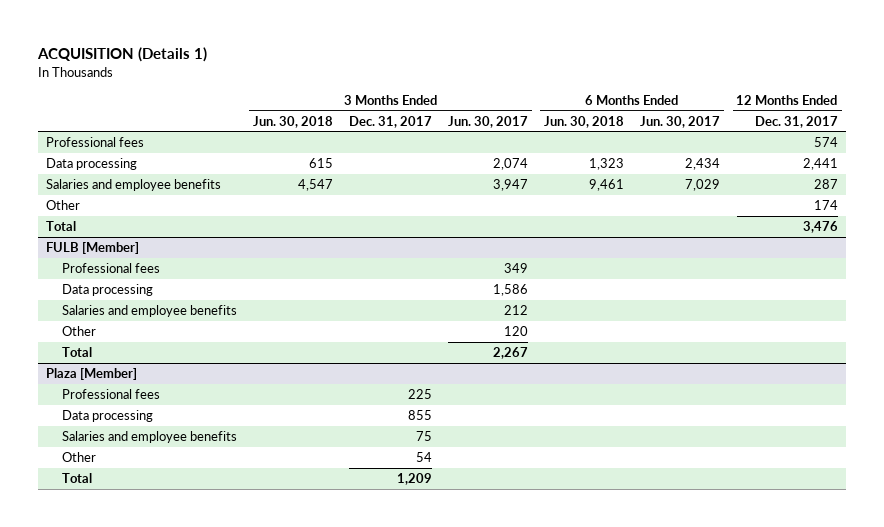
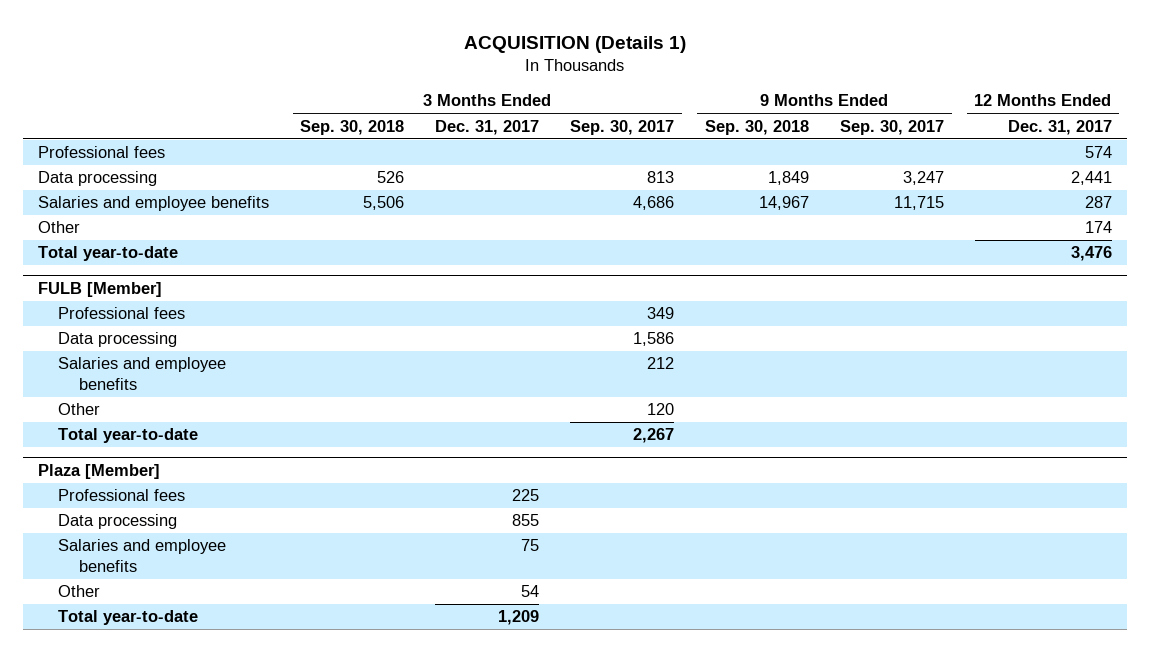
- | 3 Months Ended Jun. 30, 2018 | 3 Months Ended Dec. 31, 2017 | 3 Months Ended Jun. 30, 2017 | 6 Months Ended Jun. 30, 2018 | 6 Months Ended Jun. 30, 2017 | 12 Months Ended Dec. 31, 2017
+ | 3 Months Ended Sep. 30, 2018 | 3 Months Ended Dec. 31, 2017 | 3 Months Ended Sep. 30, 2017 | 9 Months Ended Sep. 30, 2018 | 9 Months Ended Sep. 30, 2017 | 12 Months Ended Dec. 31, 2017
- Total | | | | | | 3,476
+ Total year-to-date | | | | | | 3,476
@ FULB [Member]
- Total | | | 2,267 | | |
+ Total year-to-date | | | 2,267 | | |
@ Plaza [Member]
- Total | | 1,209 | | | |
+ Total year-to-date | | 1,209 | | | |

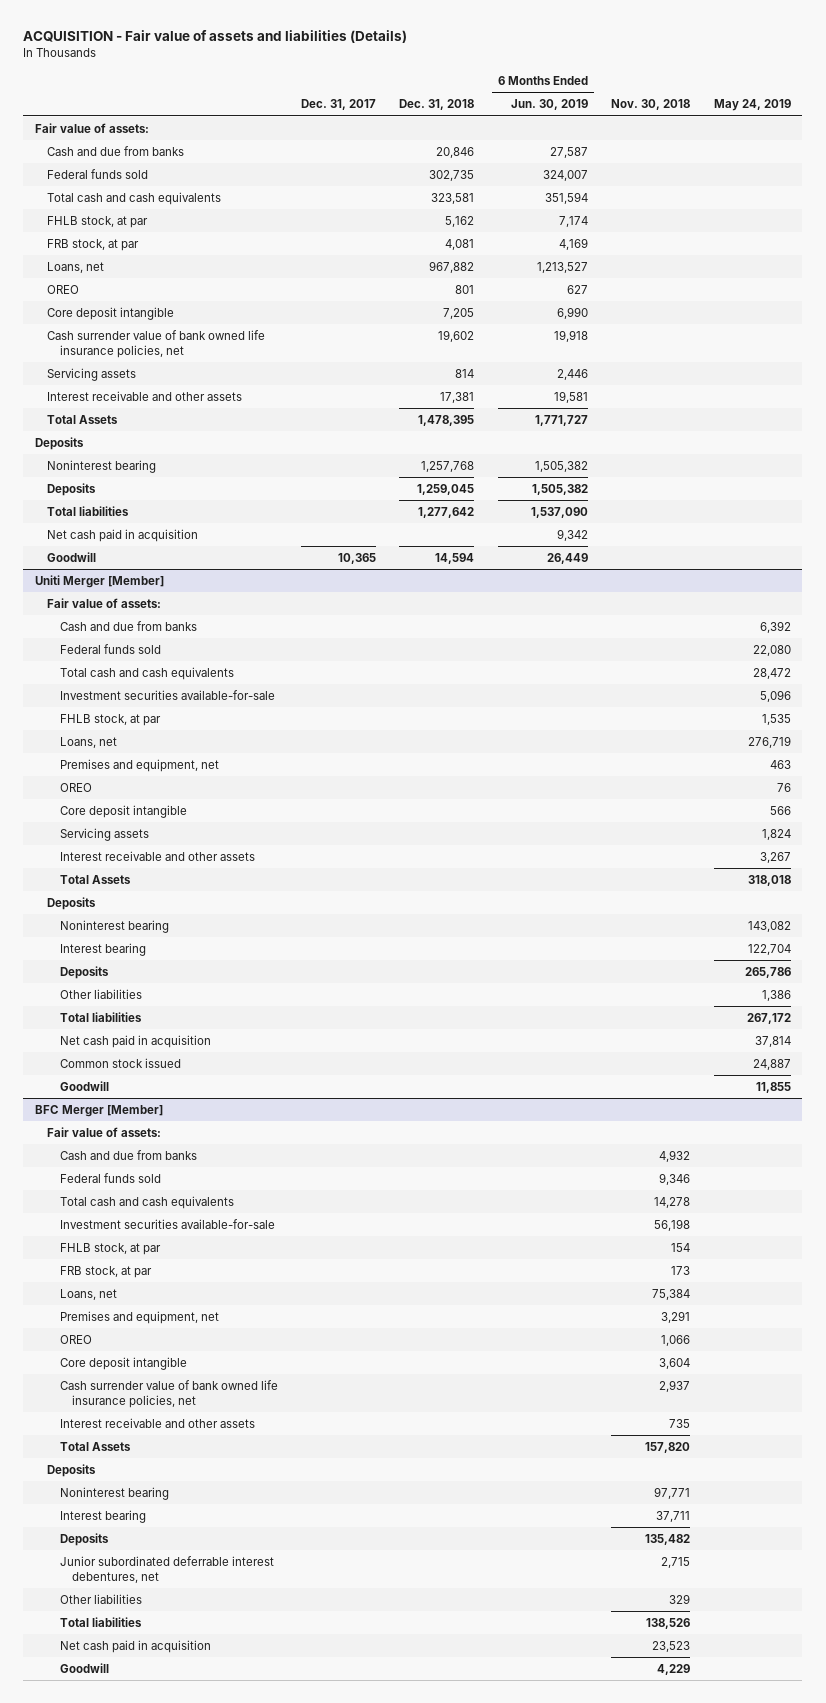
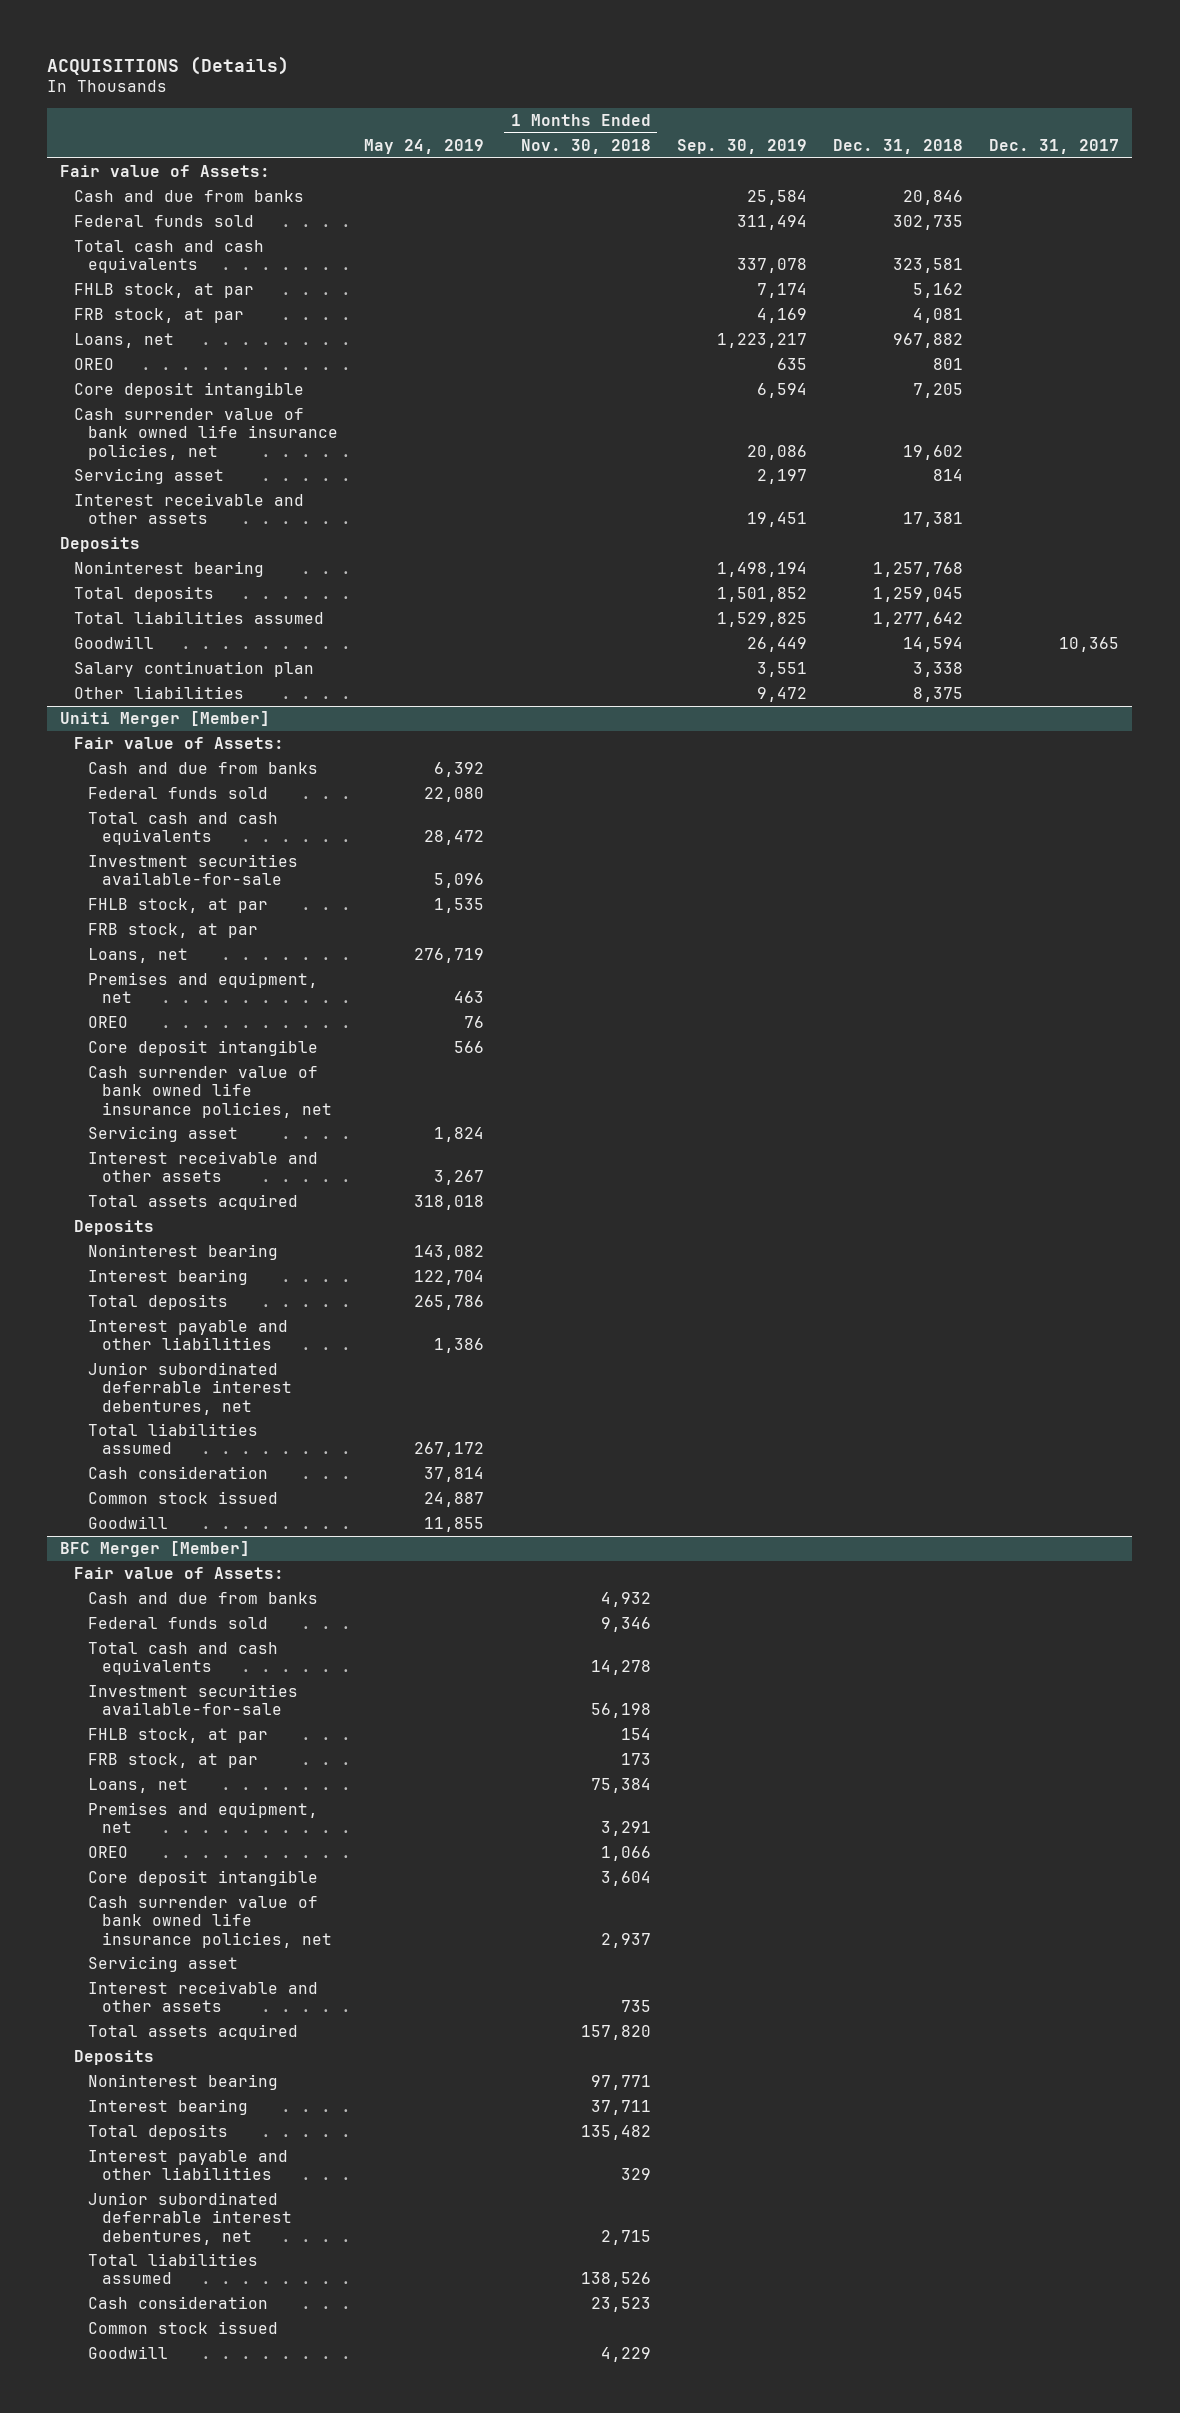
- ACQUISITION - Fair value of assets and liabilities (Details)
+ ACQUISITIONS (Details)
- | Dec. 31, 2017 | Dec. 31, 2018 | 6 Months Ended Jun. 30, 2019 | Nov. 30, 2018 | May 24, 2019
+ | May 24, 2019 | 1 Months Ended Nov. 30, 2018 | Sep. 30, 2019 | Dec. 31, 2018 | Dec. 31, 2017
- Fair value of assets:
+ Fair value of Assets:
- Servicing assets | | 814 | 2,446 | |
+ Servicing asset | | | 2,197 | 814 |
- Total Assets | | 1,478,395 | 1,771,727 | |
- Deposits | | 1,259,045 | 1,505,382 | |
- Total liabilities | | 1,277,642 | 1,537,090 | |
- Net cash paid in acquisition | | | 9,342 | |
+ Total deposits | | | 1,501,852 | 1,259,045 |
+ Total liabilities assumed | | | 1,529,825 | 1,277,642 |
+ Salary continuation plan | | | 3,551 | 3,338 |
+ Other liabilities | | | 9,472 | 8,375 |
@ Uniti Merger [Member]
- Fair value of assets:
+ Fair value of Assets:
+ FRB stock, at par
- Servicing assets | | | | | 1,824
+ Cash surrender value of bank owned life insurance policies, net
+ Servicing asset | 1,824 | | | |
- Total Assets | | | | | 318,018
+ Total assets acquired | 318,018 | | | |
- Deposits | | | | | 265,786
- Other liabilities | | | | | 1,386
- Total liabilities | | | | | 267,172
- Net cash paid in acquisition | | | | | 37,814
+ Total deposits | 265,786 | | | |
+ Interest payable and other liabilities | 1,386 | | | |
+ Junior subordinated deferrable interest debentures, net
+ Total liabilities assumed | 267,172 | | | |
+ Cash consideration | 37,814 | | | |
@ BFC Merger [Member]
- Fair value of assets:
+ Fair value of Assets:
+ Servicing asset
- Total Assets | | | | 157,820 |
+ Total assets acquired | | 157,820 | | |
- Deposits | | | | 135,482 |
+ Total deposits | | 135,482 | | |
+ Interest payable and other liabilities | | 329 | | |
- Other liabilities | | | | 329 |
- Total liabilities | | | | 138,526 |
- Net cash paid in acquisition | | | | 23,523 |
+ Total liabilities assumed | | 138,526 | | |
+ Cash consideration | | 23,523 | | |
+ Common stock issued

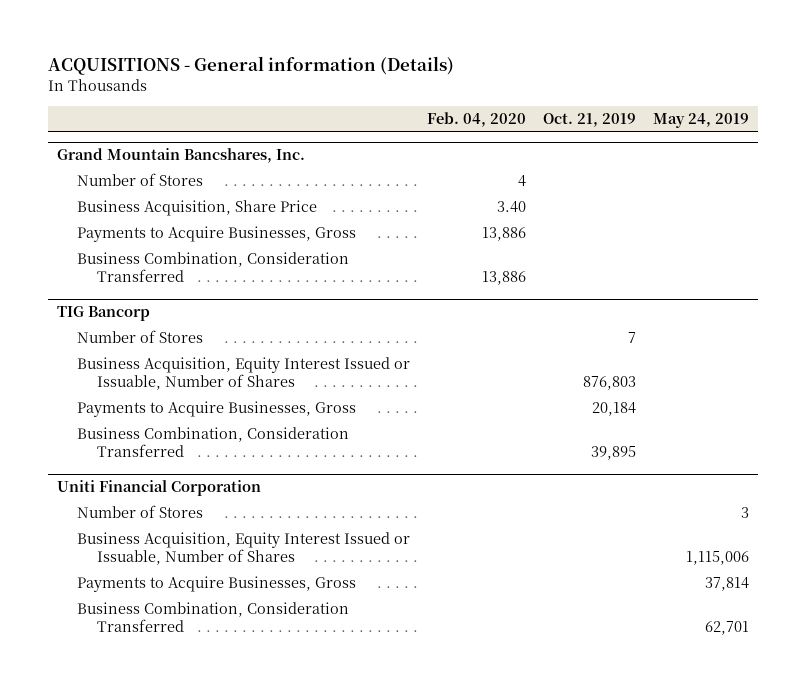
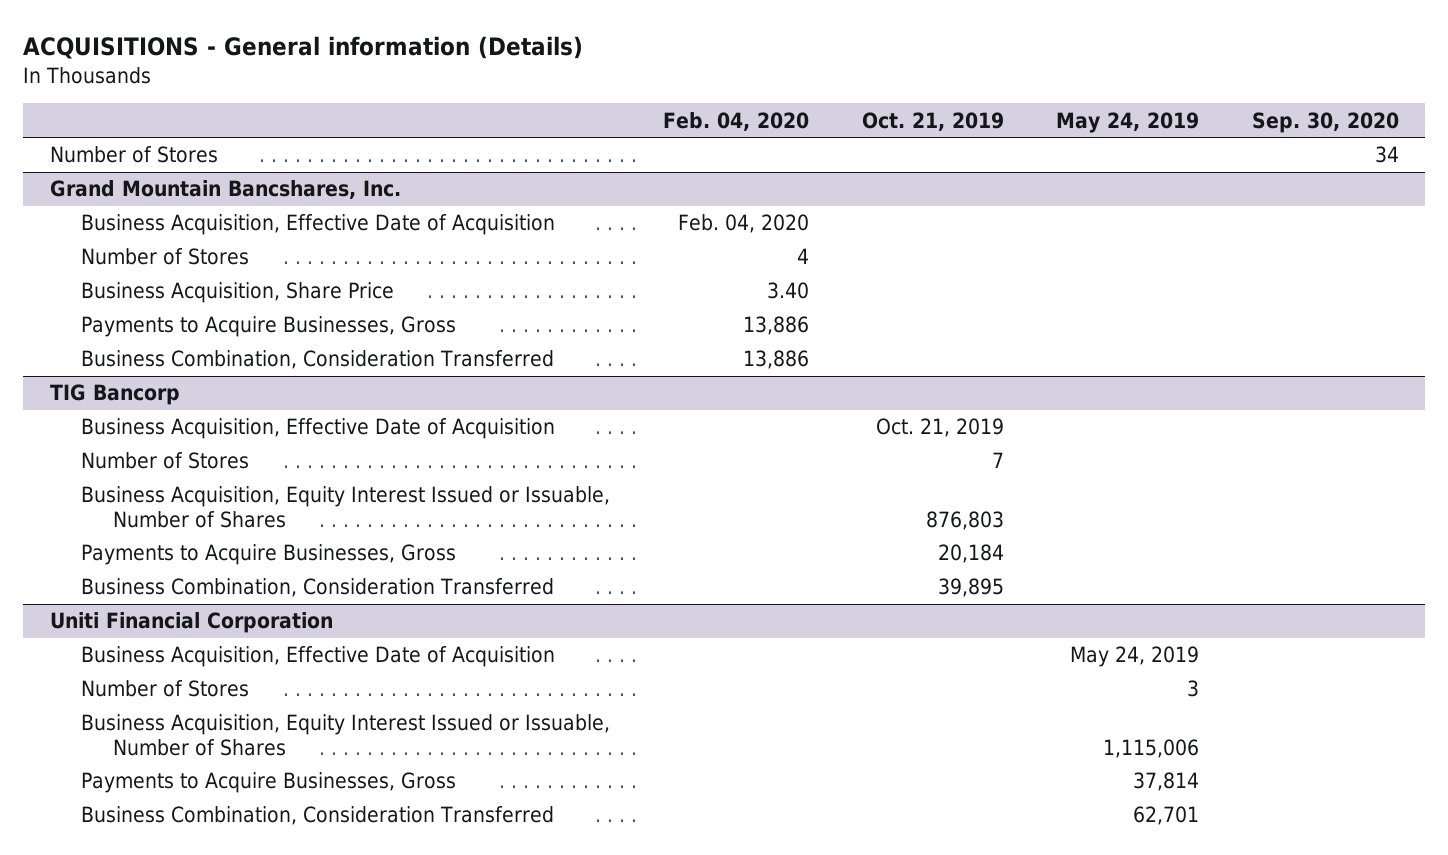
- | Feb. 04, 2020 | Oct. 21, 2019 | May 24, 2019
+ | Feb. 04, 2020 | Oct. 21, 2019 | May 24, 2019 | Sep. 30, 2020
+ Number of Stores | | | | 34
@ Grand Mountain Bancshares, Inc.
+ Business Acquisition, Effective Date of Acquisition | Feb. 04, 2020 | | |
@ TIG Bancorp
+ Business Acquisition, Effective Date of Acquisition | | Oct. 21, 2019 | |
@ Uniti Financial Corporation
+ Business Acquisition, Effective Date of Acquisition | | | May 24, 2019 |

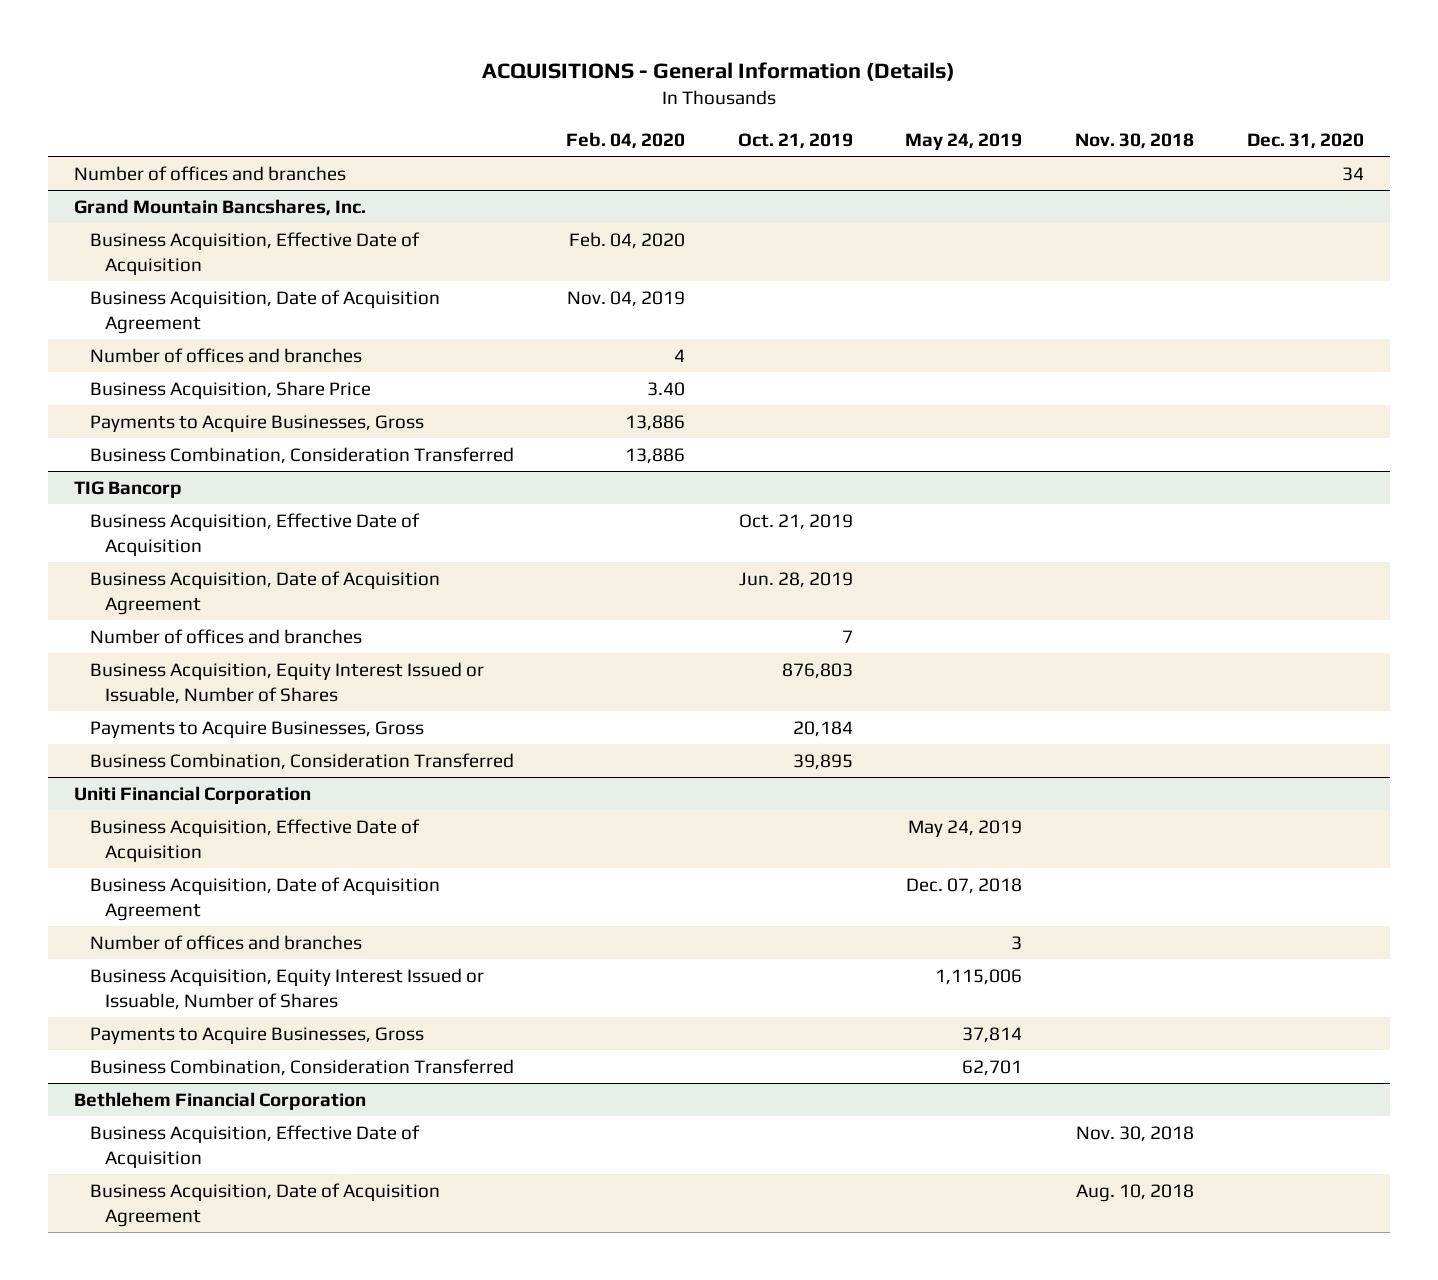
- ACQUISITIONS - General information (Details)
+ ACQUISITIONS - General Information (Details)
- | Feb. 04, 2020 | Oct. 21, 2019 | May 24, 2019 | Sep. 30, 2020
+ | Feb. 04, 2020 | Oct. 21, 2019 | May 24, 2019 | Nov. 30, 2018 | Dec. 31, 2020
- Number of Stores | | | | 34
+ Number of offices and branches | | | | | 34
@ Grand Mountain Bancshares, Inc.
- Number of Stores | 4 | | |
+ Business Acquisition, Date of Acquisition Agreement | Nov. 04, 2019 | | | |
+ Number of offices and branches | 4 | | | |
@ TIG Bancorp
- Number of Stores | | 7 | |
+ Business Acquisition, Date of Acquisition Agreement | | Jun. 28, 2019 | | |
+ Number of offices and branches | | 7 | | |
@ Uniti Financial Corporation
- Number of Stores | | | 3 |
+ Business Acquisition, Date of Acquisition Agreement | | | Dec. 07, 2018 | |
+ Number of offices and branches | | | 3 | |
+ Bethlehem Financial Corporation
+ Business Acquisition, Effective Date of Acquisition | | | | Nov. 30, 2018 |
+ Business Acquisition, Date of Acquisition Agreement | | | | Aug. 10, 2018 |

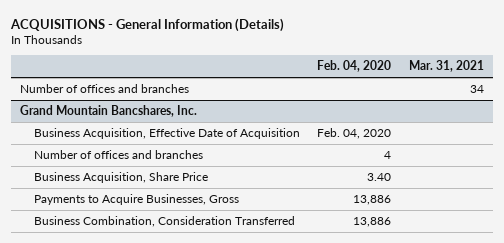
- | Feb. 04, 2020 | Oct. 21, 2019 | May 24, 2019 | Nov. 30, 2018 | Dec. 31, 2020
+ | Feb. 04, 2020 | Mar. 31, 2021
@ Grand Mountain Bancshares, Inc.
- Business Acquisition, Date of Acquisition Agreement | Nov. 04, 2019 | | | |
- TIG Bancorp
- Business Acquisition, Effective Date of Acquisition | | Oct. 21, 2019 | | |
- Business Acquisition, Date of Acquisition Agreement | | Jun. 28, 2019 | | |
- Number of offices and branches | | 7 | | |
- Business Acquisition, Equity Interest Issued or Issuable, Number of Shares | | 876,803 | | |
- Payments to Acquire Businesses, Gross | | 20,184 | | |
- Business Combination, Consideration Transferred | | 39,895 | | |
- Uniti Financial Corporation
- Business Acquisition, Effective Date of Acquisition | | | May 24, 2019 | |
- Business Acquisition, Date of Acquisition Agreement | | | Dec. 07, 2018 | |
- Number of offices and branches | | | 3 | |
- Business Acquisition, Equity Interest Issued or Issuable, Number of Shares | | | 1,115,006 | |
- Payments to Acquire Businesses, Gross | | | 37,814 | |
- Business Combination, Consideration Transferred | | | 62,701 | |
- Bethlehem Financial Corporation
- Business Acquisition, Effective Date of Acquisition | | | | Nov. 30, 2018 |
- Business Acquisition, Date of Acquisition Agreement | | | | Aug. 10, 2018 |

